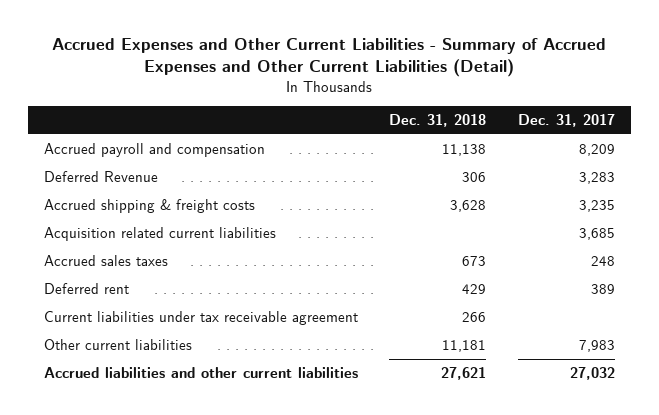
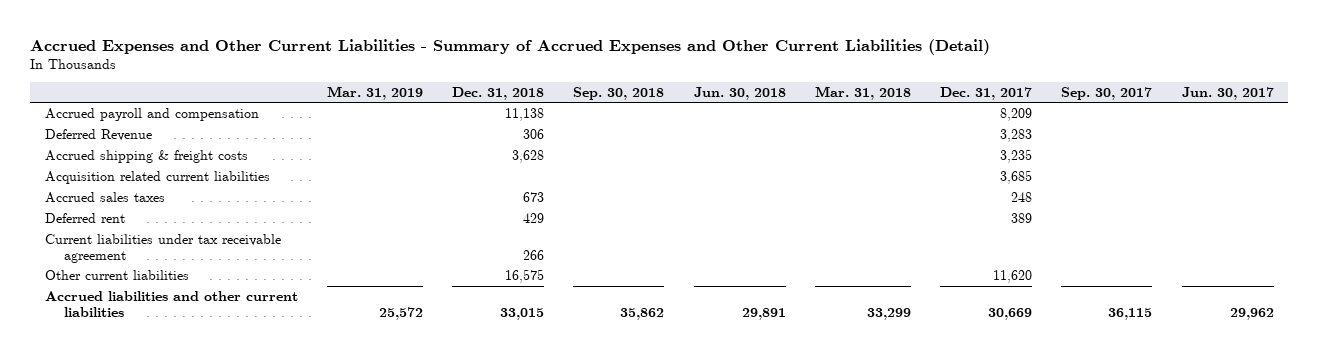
- | Dec. 31, 2018 | Dec. 31, 2017
+ | Mar. 31, 2019 | Dec. 31, 2018 | Sep. 30, 2018 | Jun. 30, 2018 | Mar. 31, 2018 | Dec. 31, 2017 | Sep. 30, 2017 | Jun. 30, 2017
- Other current liabilities | 11,181 | 7,983
- Accrued liabilities and other current liabilities | 27,621 | 27,032
+ Other current liabilities | | 16,575 | | | | 11,620 | |
+ Accrued liabilities and other current liabilities | 25,572 | 33,015 | 35,862 | 29,891 | 33,299 | 30,669 | 36,115 | 29,962

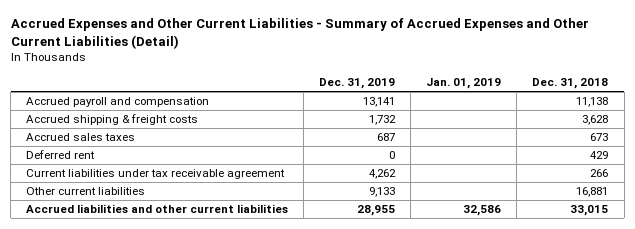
- | Mar. 31, 2019 | Dec. 31, 2018 | Sep. 30, 2018 | Jun. 30, 2018 | Mar. 31, 2018 | Dec. 31, 2017 | Sep. 30, 2017 | Jun. 30, 2017
+ | Dec. 31, 2019 | Jan. 01, 2019 | Dec. 31, 2018
- Deferred Revenue | | 306 | | | | 3,283 | |
- Acquisition related current liabilities | | | | | | 3,685 | |
- Other current liabilities | | 16,575 | | | | 11,620 | |
+ Other current liabilities | 9,133 | | 16,881

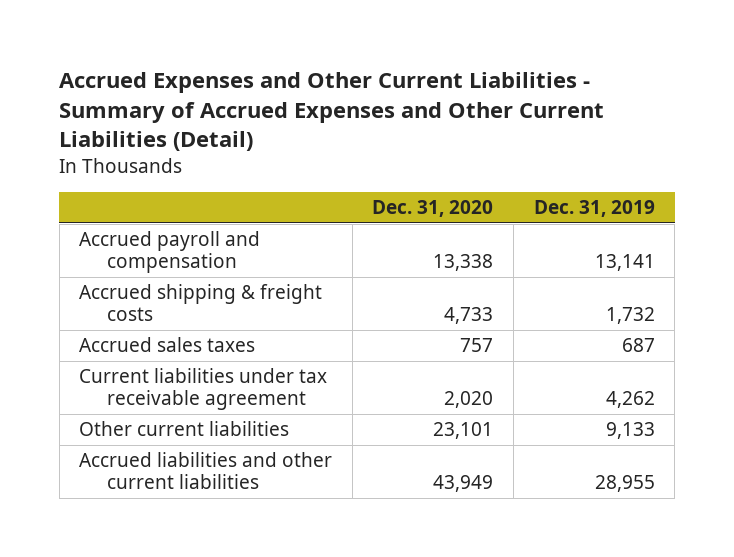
- | Dec. 31, 2019 | Jan. 01, 2019 | Dec. 31, 2018
+ | Dec. 31, 2020 | Dec. 31, 2019
- Deferred rent | 0 | | 429

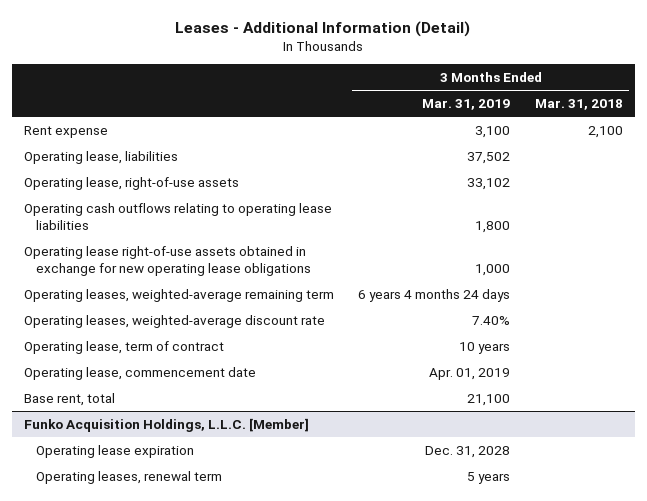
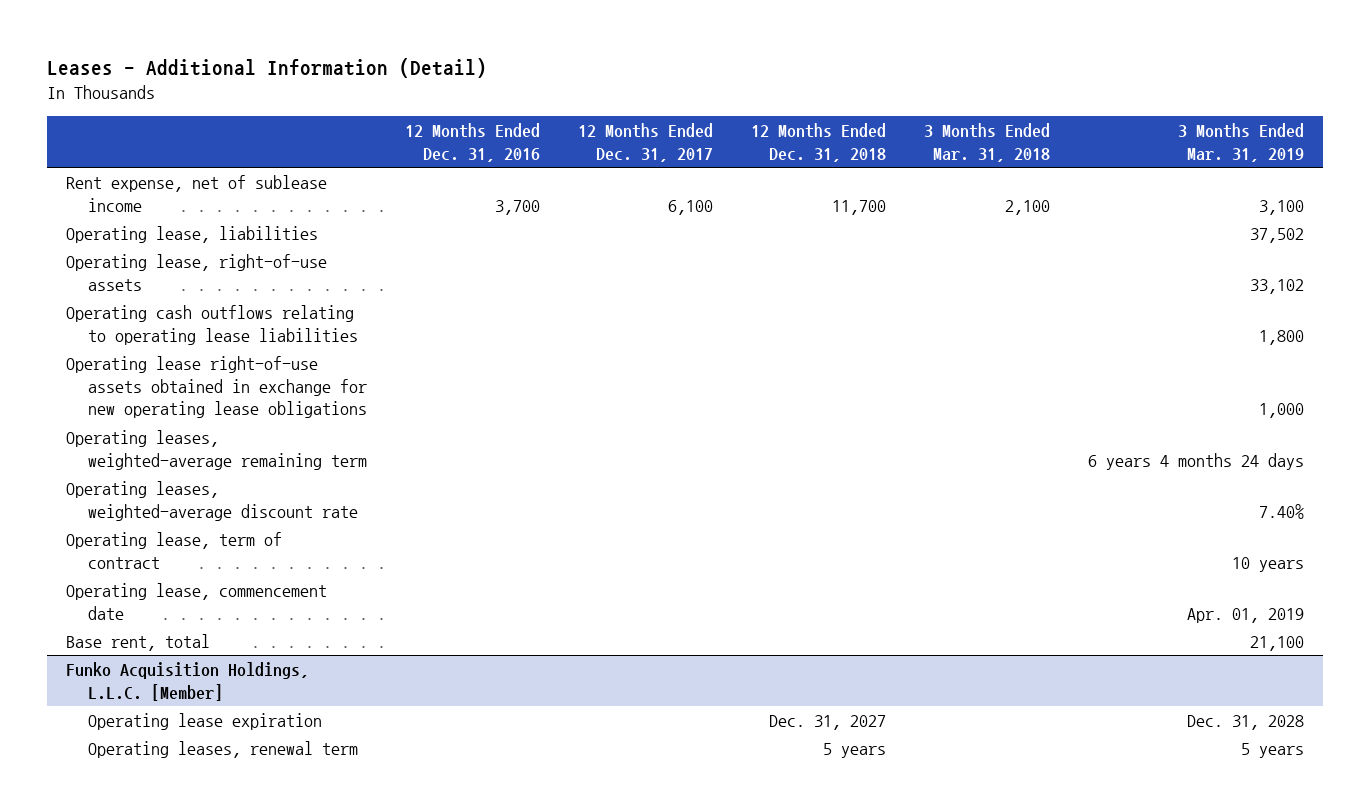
- | 3 Months Ended Mar. 31, 2019 | 3 Months Ended Mar. 31, 2018
+ | 12 Months Ended Dec. 31, 2016 | 12 Months Ended Dec. 31, 2017 | 12 Months Ended Dec. 31, 2018 | 3 Months Ended Mar. 31, 2018 | 3 Months Ended Mar. 31, 2019
- Rent expense | 3,100 | 2,100
+ Rent expense, net of sublease income | 3,700 | 6,100 | 11,700 | 2,100 | 3,100

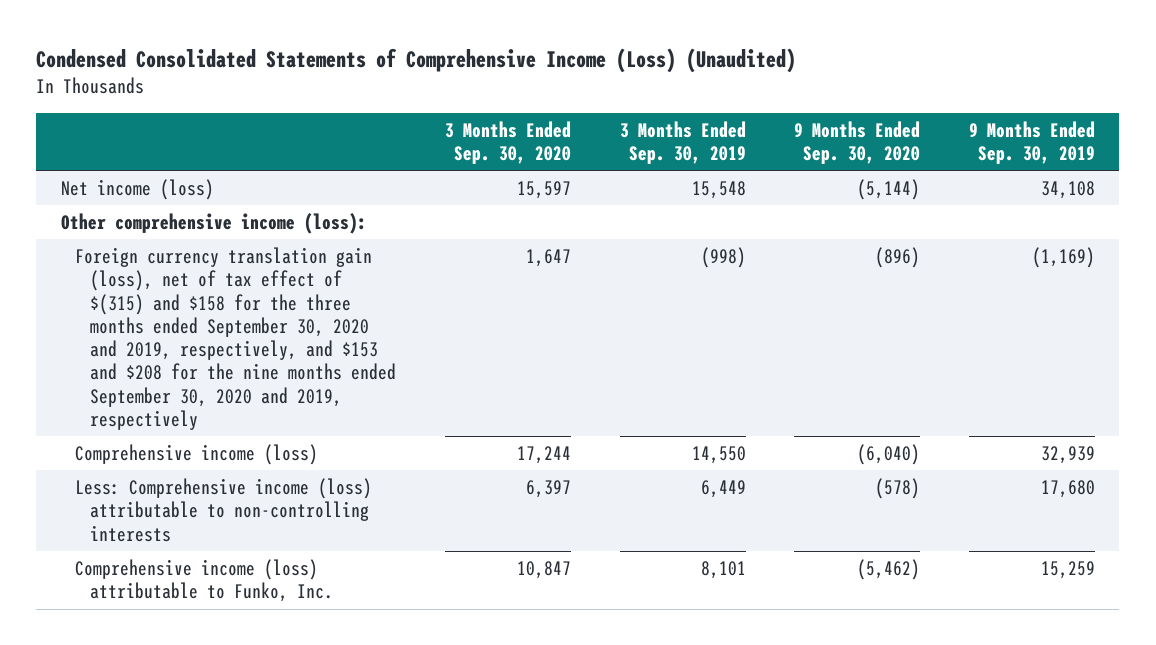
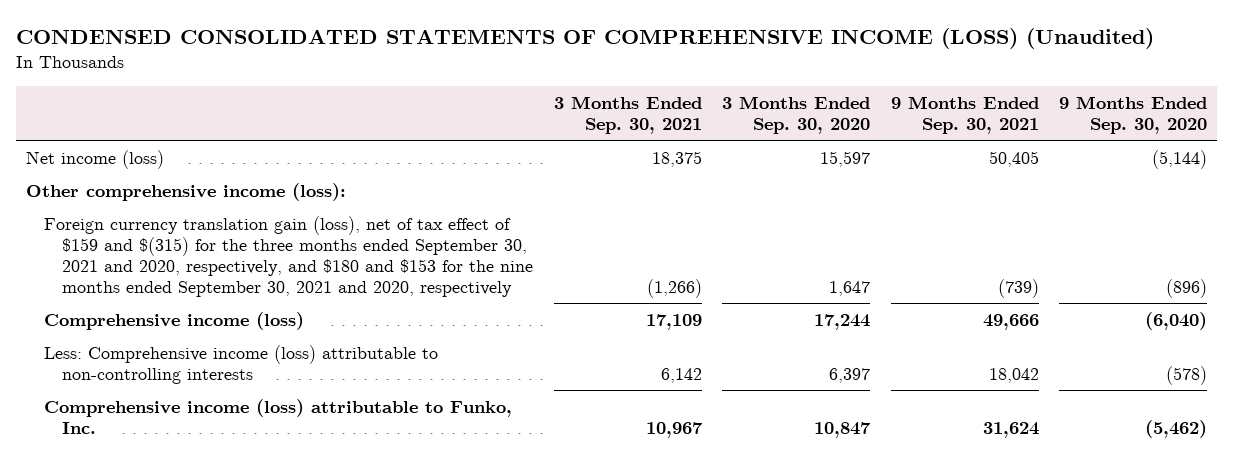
- Condensed Consolidated Statements of Comprehensive Income (Loss) (Unaudited)
+ CONDENSED CONSOLIDATED STATEMENTS OF COMPREHENSIVE INCOME (LOSS) (Unaudited)
- | 3 Months Ended Sep. 30, 2020 | 3 Months Ended Sep. 30, 2019 | 9 Months Ended Sep. 30, 2020 | 9 Months Ended Sep. 30, 2019
+ | 3 Months Ended Sep. 30, 2021 | 3 Months Ended Sep. 30, 2020 | 9 Months Ended Sep. 30, 2021 | 9 Months Ended Sep. 30, 2020
- Foreign currency translation gain (loss), net of tax effect of $(315) and $158 for the three months ended September 30, 2020 and 2019, respectively, and $153 and $208 for the nine months ended September 30, 2020 and 2019, respectively | 1,647 | (998) | (896) | (1,169)
+ Foreign currency translation gain (loss), net of tax effect of $159 and $(315) for the three months ended September 30, 2021 and 2020, respectively, and $180 and $153 for the nine months ended September 30, 2021 and 2020, respectively | (1,266) | 1,647 | (739) | (896)

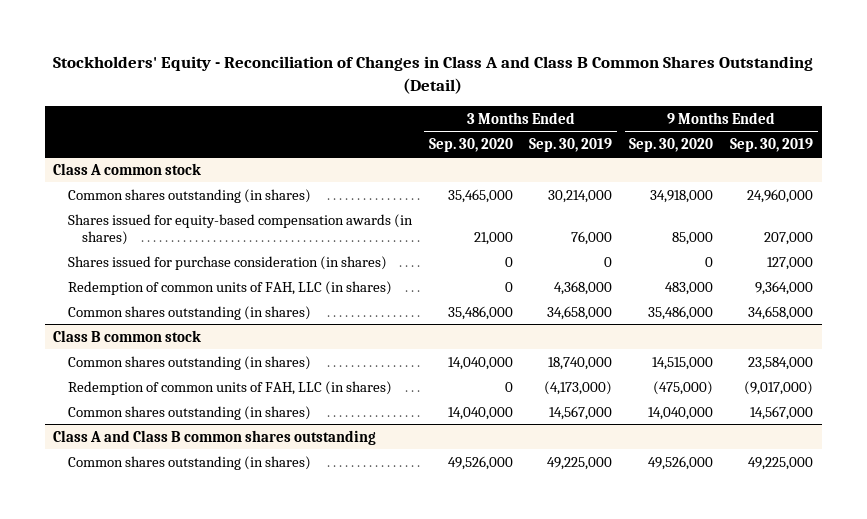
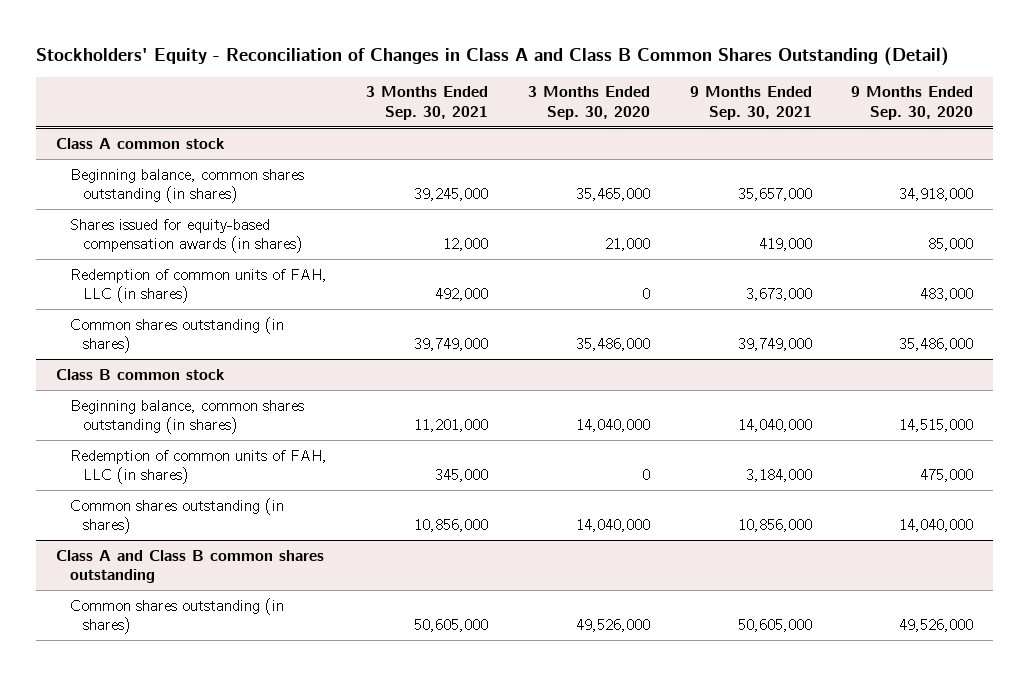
- | 3 Months Ended Sep. 30, 2020 | 3 Months Ended Sep. 30, 2019 | 9 Months Ended Sep. 30, 2020 | 9 Months Ended Sep. 30, 2019
+ | 3 Months Ended Sep. 30, 2021 | 3 Months Ended Sep. 30, 2020 | 9 Months Ended Sep. 30, 2021 | 9 Months Ended Sep. 30, 2020
@ Class A common stock
- Common shares outstanding (in shares) | 35,465,000 | 30,214,000 | 34,918,000 | 24,960,000
+ Beginning balance, common shares outstanding (in shares) | 39,245,000 | 35,465,000 | 35,657,000 | 34,918,000
- Shares issued for purchase consideration (in shares) | 0 | 0 | 0 | 127,000
@ Class B common stock
- Common shares outstanding (in shares) | 14,040,000 | 18,740,000 | 14,515,000 | 23,584,000
- Redemption of common units of FAH, LLC (in shares) | 0 | (4,173,000) | (475,000) | (9,017,000)
+ Beginning balance, common shares outstanding (in shares) | 11,201,000 | 14,040,000 | 14,040,000 | 14,515,000
+ Redemption of common units of FAH, LLC (in shares) | 345,000 | 0 | 3,184,000 | 475,000

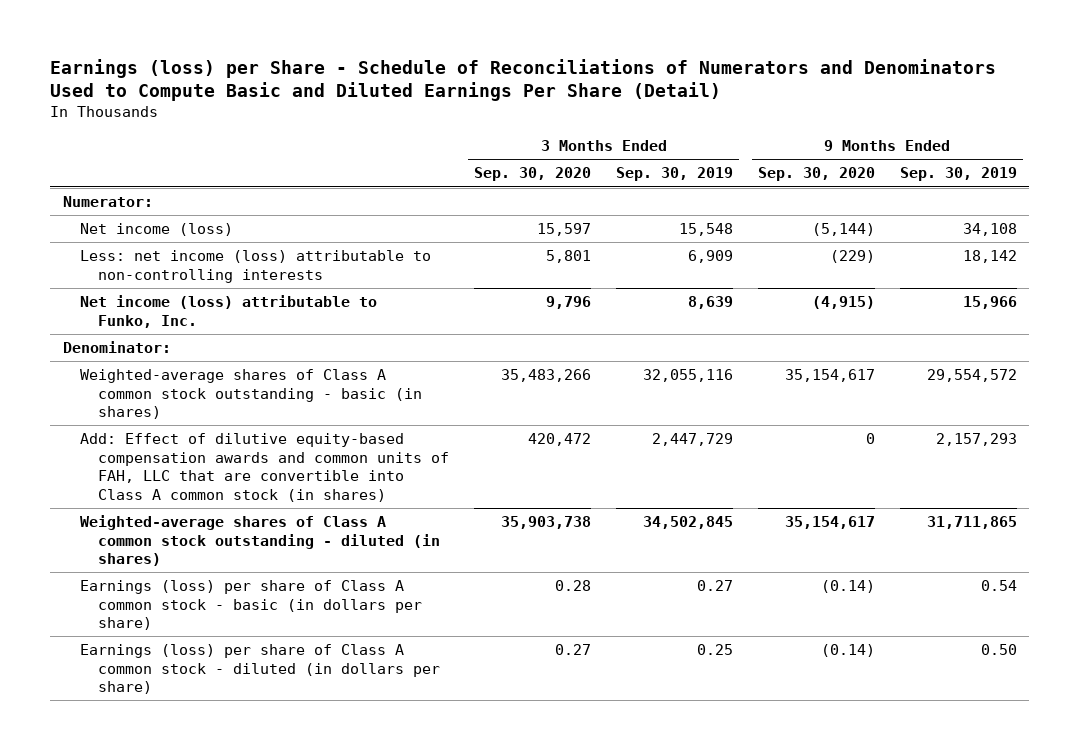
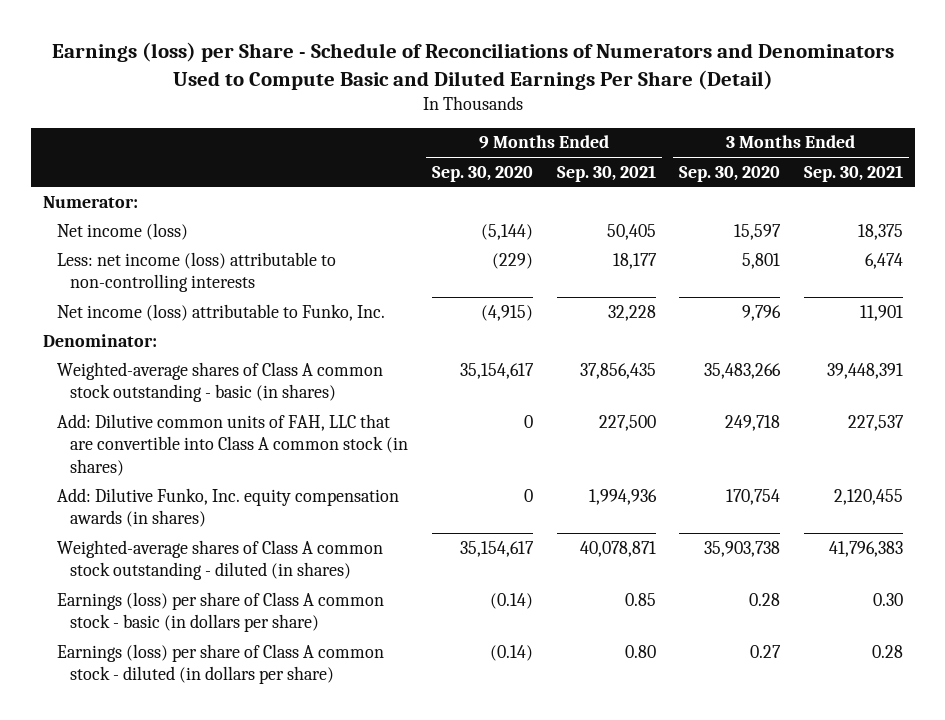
- | 3 Months Ended Sep. 30, 2020 | 3 Months Ended Sep. 30, 2019 | 9 Months Ended Sep. 30, 2020 | 9 Months Ended Sep. 30, 2019
+ | 9 Months Ended Sep. 30, 2020 | 9 Months Ended Sep. 30, 2021 | 3 Months Ended Sep. 30, 2020 | 3 Months Ended Sep. 30, 2021
- Add: Effect of dilutive equity-based compensation awards and common units of FAH, LLC that are convertible into Class A common stock (in shares) | 420,472 | 2,447,729 | 0 | 2,157,293
+ Add: Dilutive common units of FAH, LLC that are convertible into Class A common stock (in shares) | 0 | 227,500 | 249,718 | 227,537
+ Add: Dilutive Funko, Inc. equity compensation awards (in shares) | 0 | 1,994,936 | 170,754 | 2,120,455

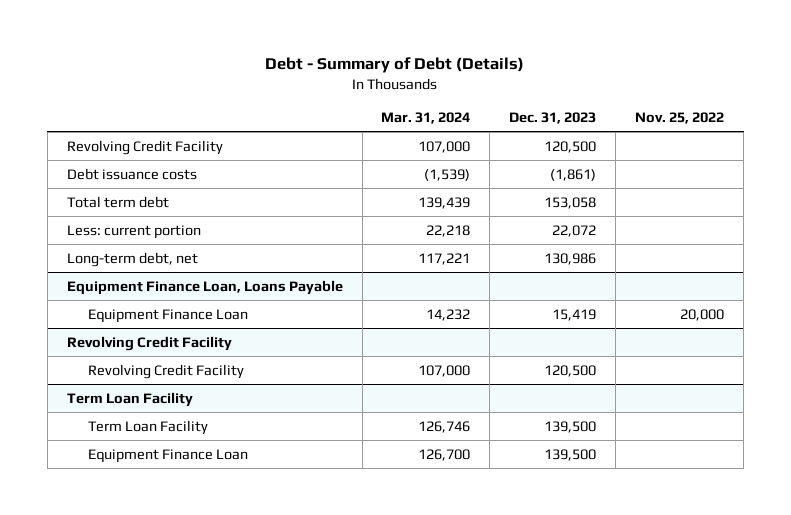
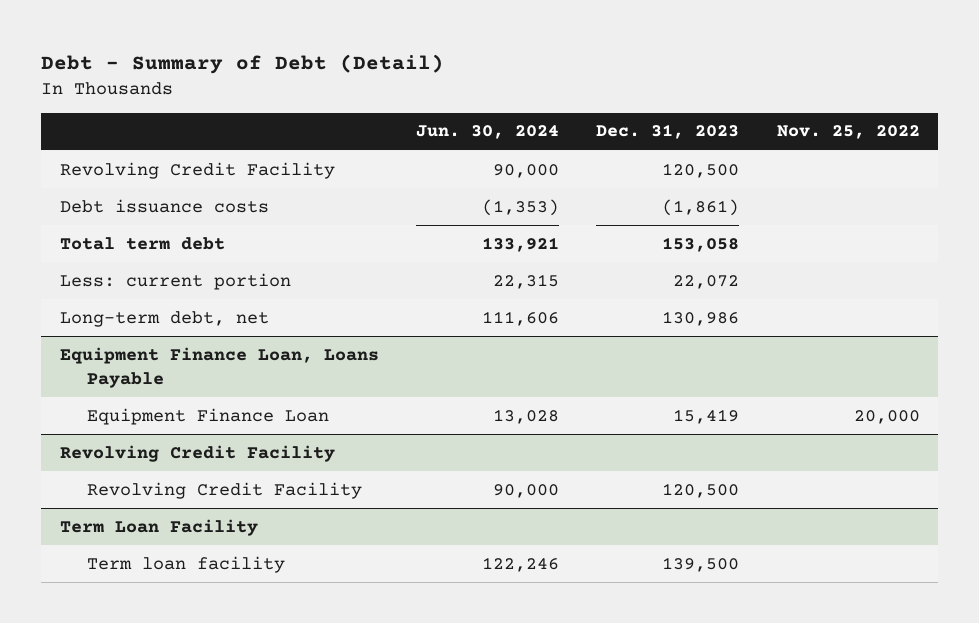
- Debt - Summary of Debt (Details)
+ Debt - Summary of Debt (Detail)
- | Mar. 31, 2024 | Dec. 31, 2023 | Nov. 25, 2022
+ | Jun. 30, 2024 | Dec. 31, 2023 | Nov. 25, 2022
@ Term Loan Facility
- Term Loan Facility | 126,746 | 139,500 |
- Equipment Finance Loan | 126,700 | 139,500 |
+ Term loan facility | 122,246 | 139,500 |

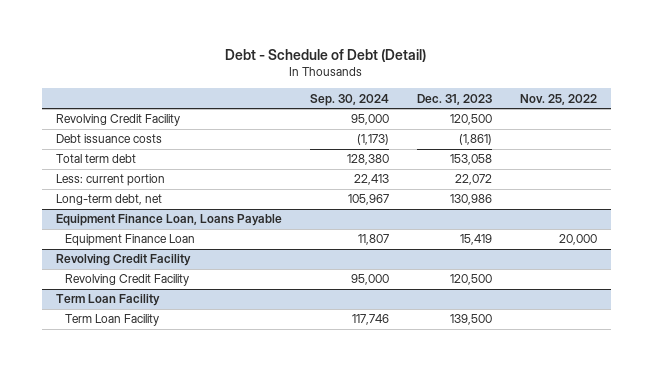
- Debt - Summary of Debt (Detail)
+ Debt - Schedule of Debt (Detail)
- | Jun. 30, 2024 | Dec. 31, 2023 | Nov. 25, 2022
+ | Sep. 30, 2024 | Dec. 31, 2023 | Nov. 25, 2022
@ Term Loan Facility
- Term loan facility | 122,246 | 139,500 |
+ Term Loan Facility | 117,746 | 139,500 |

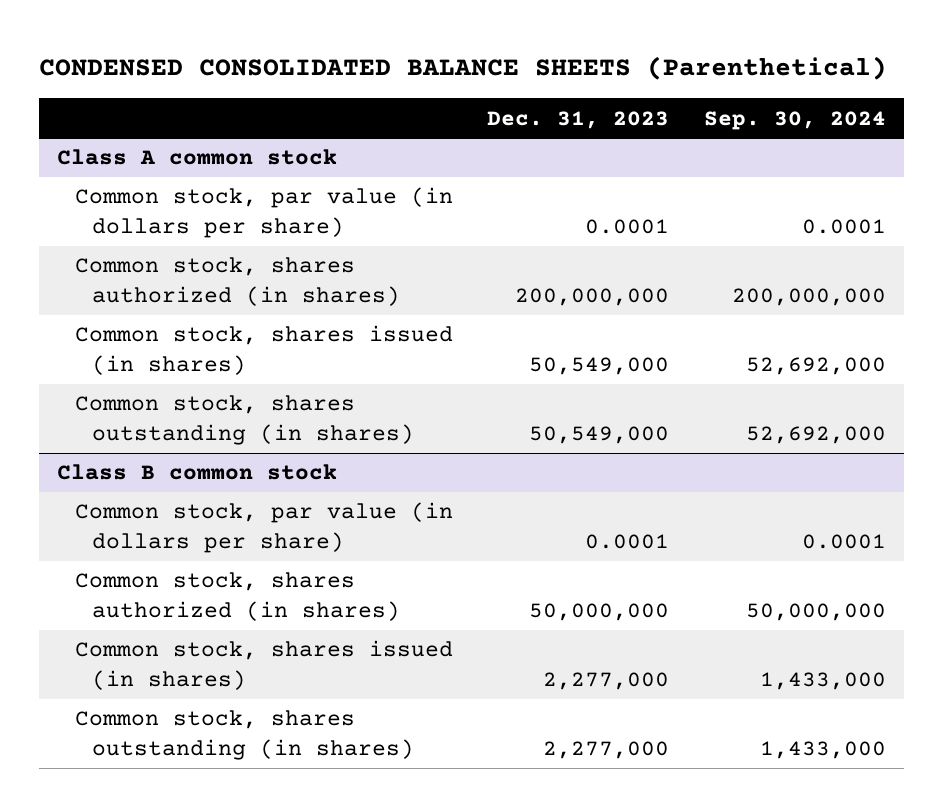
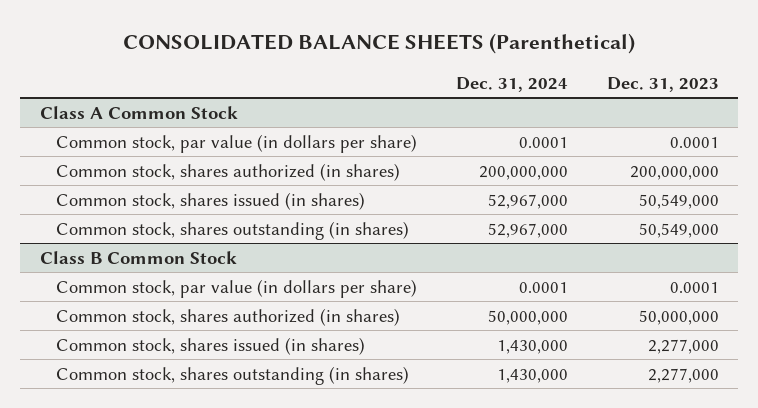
- CONDENSED CONSOLIDATED BALANCE SHEETS (Parenthetical)
+ CONSOLIDATED BALANCE SHEETS (Parenthetical)
- | Dec. 31, 2023 | Sep. 30, 2024
+ | Dec. 31, 2024 | Dec. 31, 2023
- Class A common stock
+ Class A Common Stock
- Class B common stock
+ Class B Common Stock

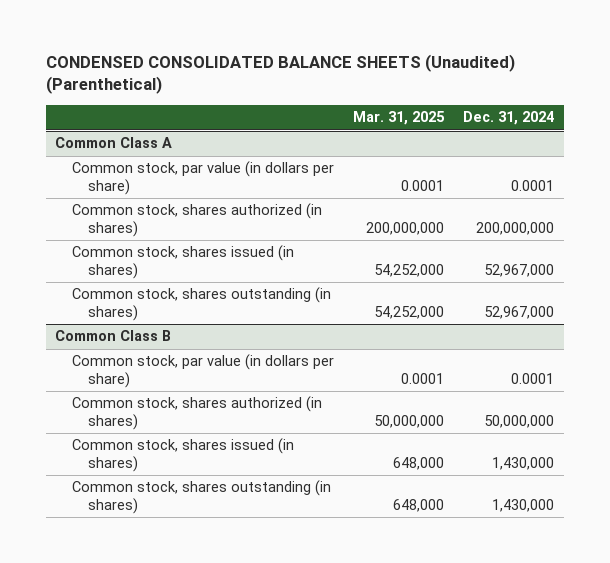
- CONSOLIDATED BALANCE SHEETS (Parenthetical)
+ CONDENSED CONSOLIDATED BALANCE SHEETS (Unaudited) (Parenthetical)
- | Dec. 31, 2024 | Dec. 31, 2023
+ | Mar. 31, 2025 | Dec. 31, 2024
- Class A Common Stock
+ Common Class A
- Class B Common Stock
+ Common Class B

